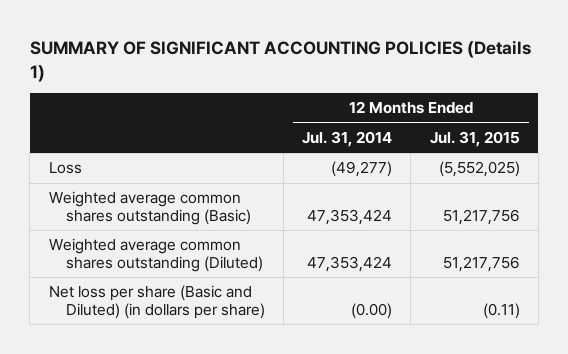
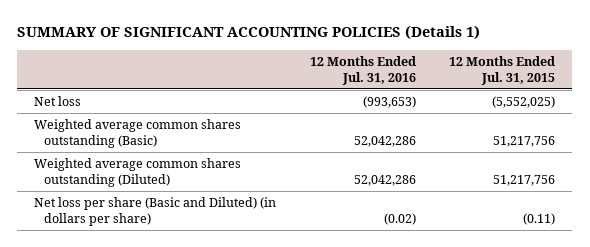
- | 12 Months Ended Jul. 31, 2014 | 12 Months Ended Jul. 31, 2015
+ | 12 Months Ended Jul. 31, 2016 | 12 Months Ended Jul. 31, 2015
- Loss | (49,277) | (5,552,025)
+ Net loss | (993,653) | (5,552,025)

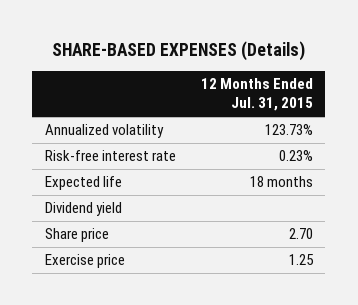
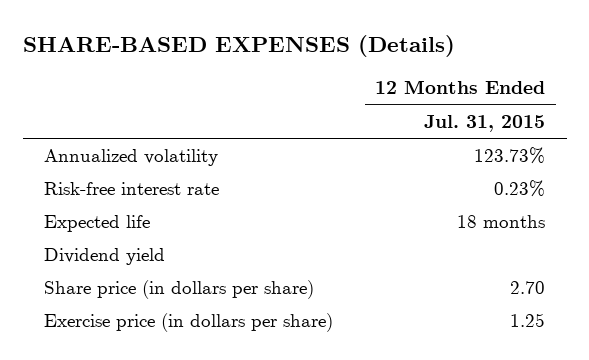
- Share price | 2.70
- Exercise price | 1.25
+ Share price (in dollars per share) | 2.70
+ Exercise price (in dollars per share) | 1.25

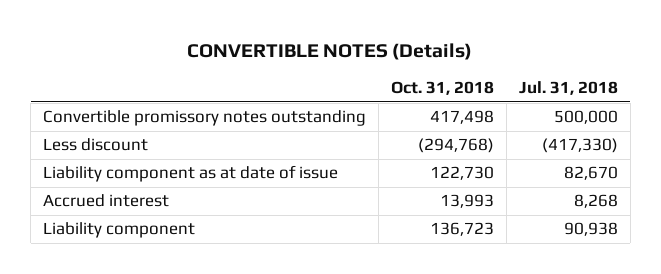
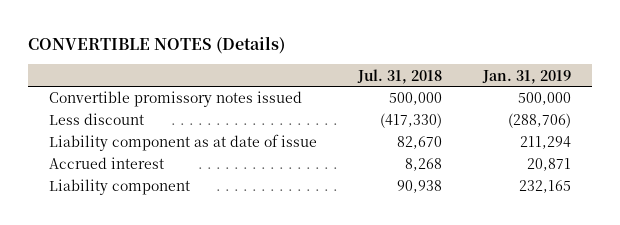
- | Oct. 31, 2018 | Jul. 31, 2018
+ | Jul. 31, 2018 | Jan. 31, 2019
- Convertible promissory notes outstanding | 417,498 | 500,000
+ Convertible promissory notes issued | 500,000 | 500,000

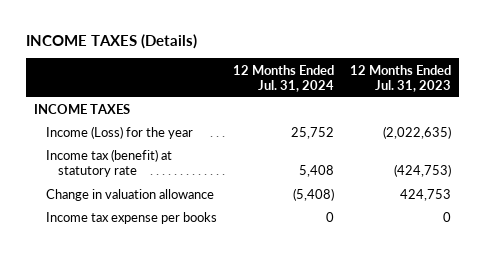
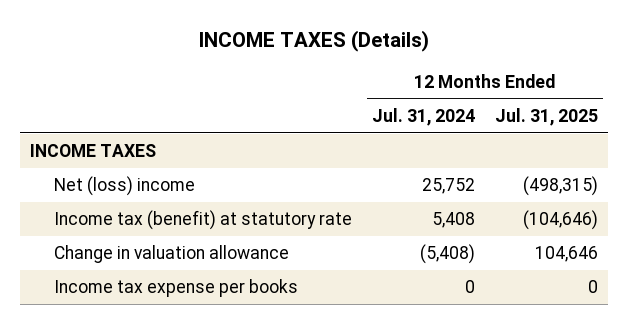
- | 12 Months Ended Jul. 31, 2024 | 12 Months Ended Jul. 31, 2023
+ | 12 Months Ended Jul. 31, 2024 | 12 Months Ended Jul. 31, 2025
- Income (Loss) for the year | 25,752 | (2,022,635)
+ Net (loss) income | 25,752 | (498,315)

